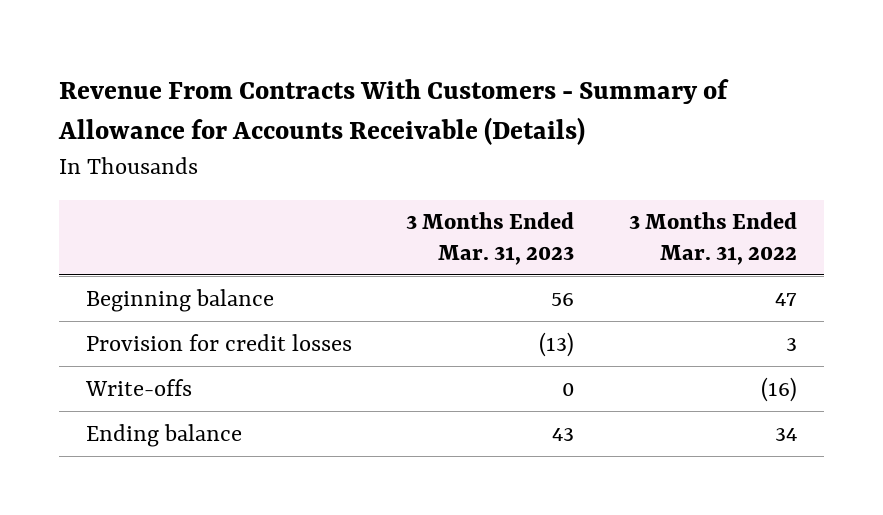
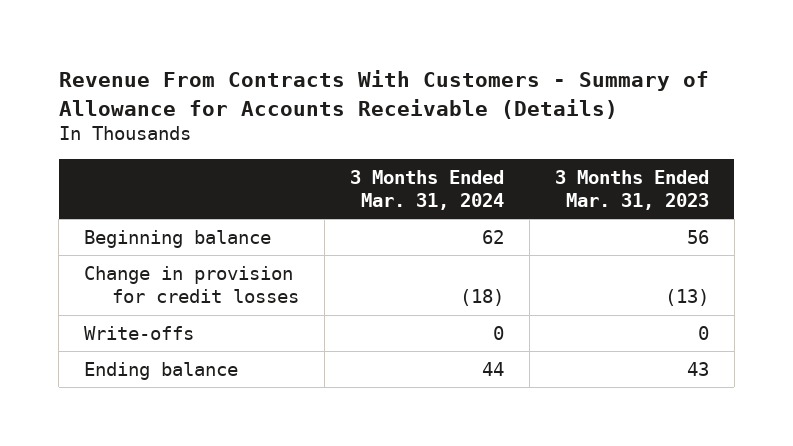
- | 3 Months Ended Mar. 31, 2023 | 3 Months Ended Mar. 31, 2022
+ | 3 Months Ended Mar. 31, 2024 | 3 Months Ended Mar. 31, 2023
- Provision for credit losses | (13) | 3
+ Change in provision for credit losses | (18) | (13)

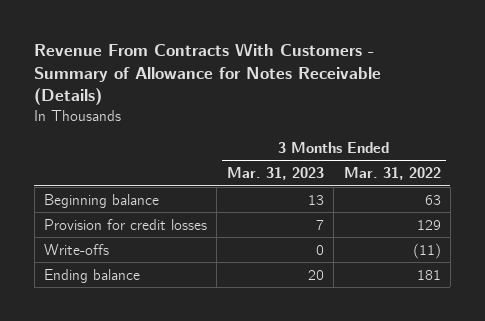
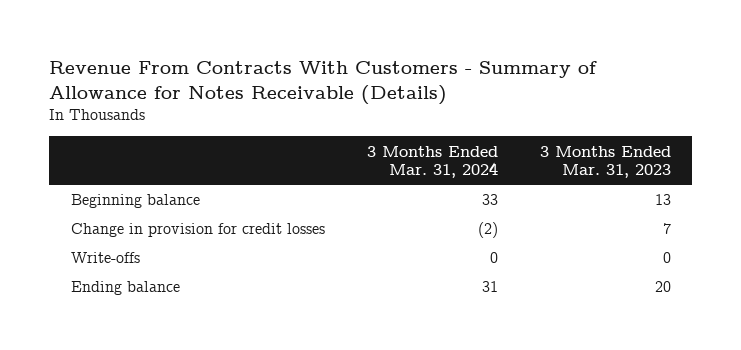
- | 3 Months Ended Mar. 31, 2023 | 3 Months Ended Mar. 31, 2022
+ | 3 Months Ended Mar. 31, 2024 | 3 Months Ended Mar. 31, 2023
- Provision for credit losses | 7 | 129
+ Change in provision for credit losses | (2) | 7

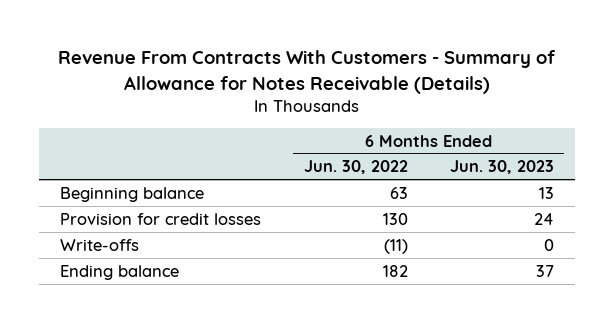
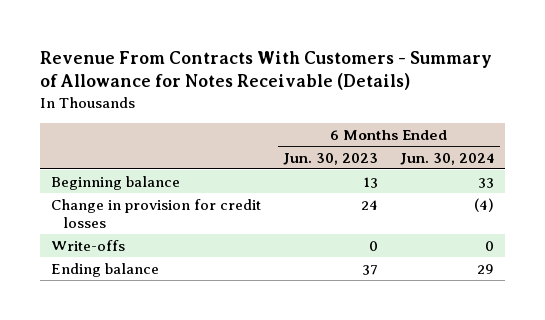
- | 6 Months Ended Jun. 30, 2022 | 6 Months Ended Jun. 30, 2023
+ | 6 Months Ended Jun. 30, 2023 | 6 Months Ended Jun. 30, 2024
- Provision for credit losses | 130 | 24
+ Change in provision for credit losses | 24 | (4)

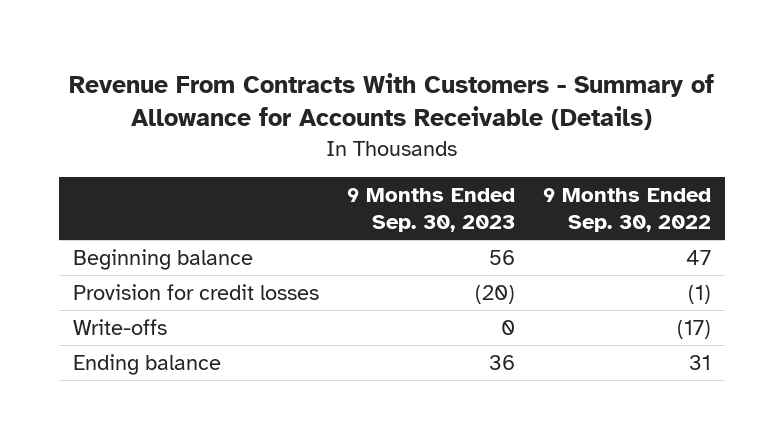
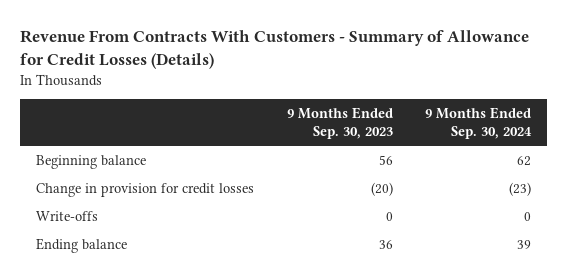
- Revenue From Contracts With Customers - Summary of Allowance for Accounts Receivable (Details)
+ Revenue From Contracts With Customers - Summary of Allowance for Credit Losses (Details)
- | 9 Months Ended Sep. 30, 2023 | 9 Months Ended Sep. 30, 2022
+ | 9 Months Ended Sep. 30, 2023 | 9 Months Ended Sep. 30, 2024
- Provision for credit losses | (20) | (1)
+ Change in provision for credit losses | (20) | (23)

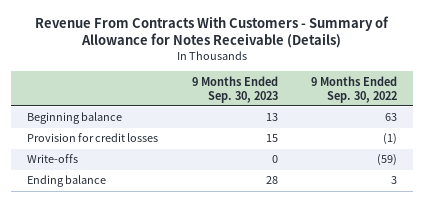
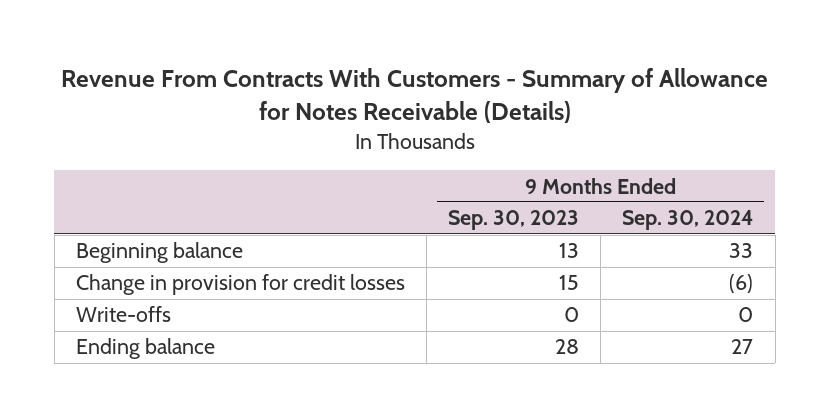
- | 9 Months Ended Sep. 30, 2023 | 9 Months Ended Sep. 30, 2022
+ | 9 Months Ended Sep. 30, 2023 | 9 Months Ended Sep. 30, 2024
- Provision for credit losses | 15 | (1)
+ Change in provision for credit losses | 15 | (6)

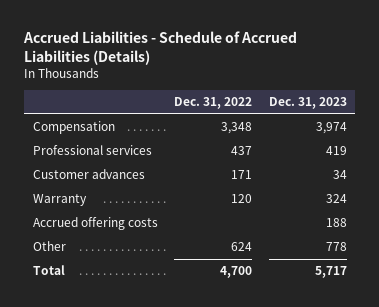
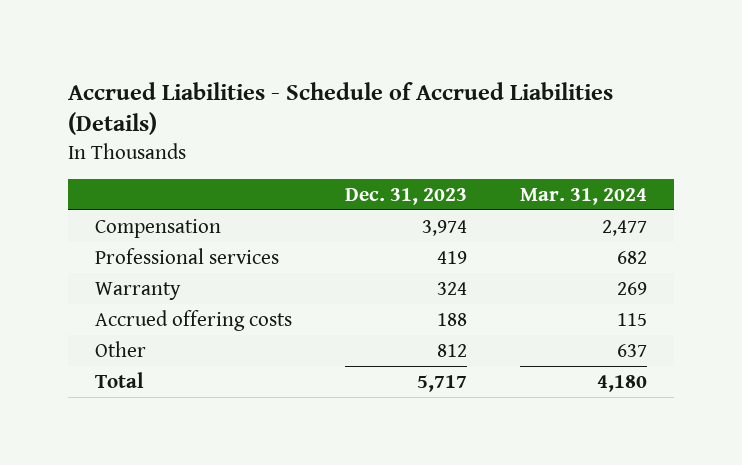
- | Dec. 31, 2022 | Dec. 31, 2023
+ | Dec. 31, 2023 | Mar. 31, 2024
- Customer advances | 171 | 34
- Other | 624 | 778
+ Other | 812 | 637

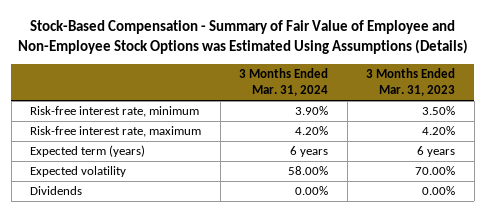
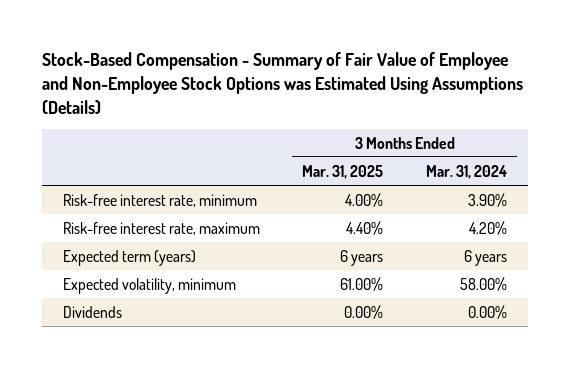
- | 3 Months Ended Mar. 31, 2024 | 3 Months Ended Mar. 31, 2023
+ | 3 Months Ended Mar. 31, 2025 | 3 Months Ended Mar. 31, 2024
- Expected volatility | 58.00% | 70.00%
+ Expected volatility, minimum | 61.00% | 58.00%

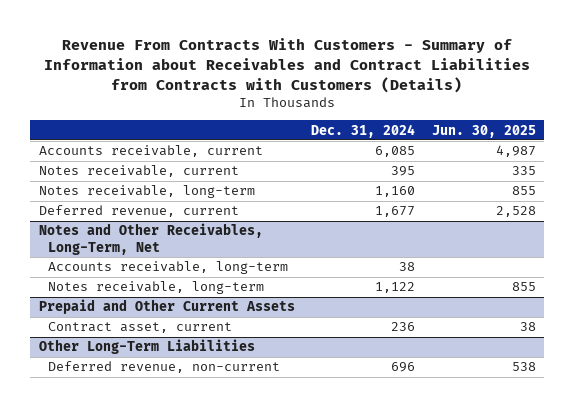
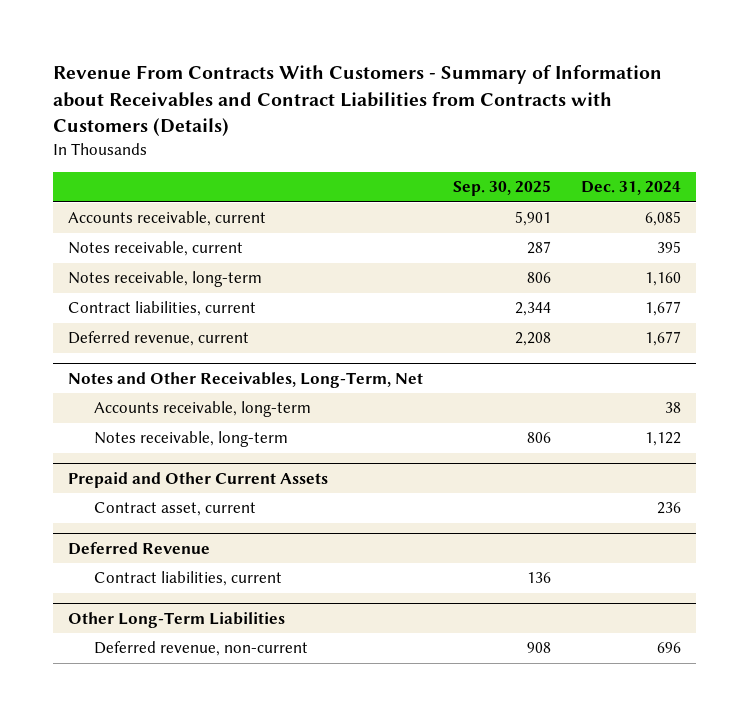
- | Dec. 31, 2024 | Jun. 30, 2025
+ | Sep. 30, 2025 | Dec. 31, 2024
+ Contract liabilities, current | 2,344 | 1,677
+ Deferred Revenue
+ Contract liabilities, current | 136 |

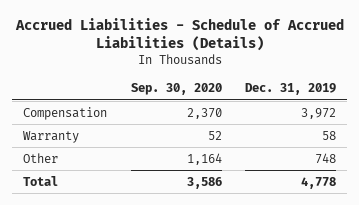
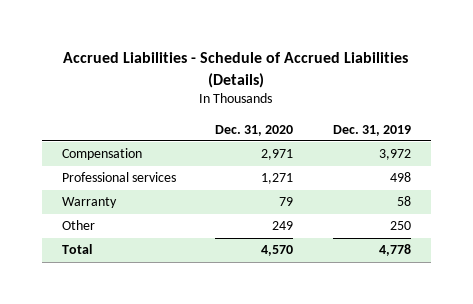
- | Sep. 30, 2020 | Dec. 31, 2019
+ | Dec. 31, 2020 | Dec. 31, 2019
+ Professional services | 1,271 | 498
- Other | 1,164 | 748
+ Other | 249 | 250

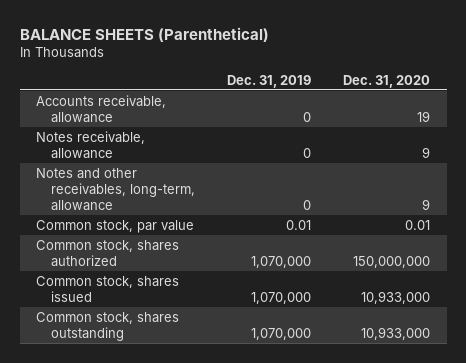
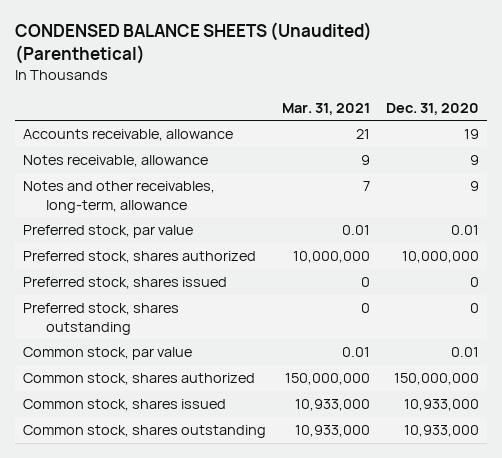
- BALANCE SHEETS (Parenthetical)
+ CONDENSED BALANCE SHEETS (Unaudited) (Parenthetical)
- | Dec. 31, 2019 | Dec. 31, 2020
+ | Mar. 31, 2021 | Dec. 31, 2020
+ Preferred stock, par value | 0.01 | 0.01
+ Preferred stock, shares authorized | 10,000,000 | 10,000,000
+ Preferred stock, shares issued | 0 | 0
+ Preferred stock, shares outstanding | 0 | 0

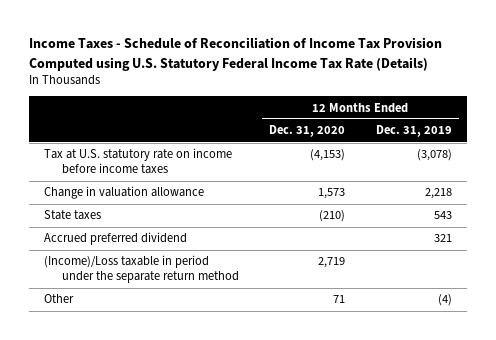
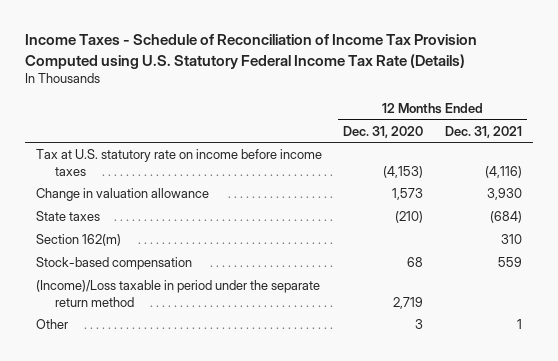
- | 12 Months Ended Dec. 31, 2020 | 12 Months Ended Dec. 31, 2019
+ | 12 Months Ended Dec. 31, 2020 | 12 Months Ended Dec. 31, 2021
- Accrued preferred dividend | | 321
+ Section 162(m) | | 310
+ Stock-based compensation | 68 | 559
- Other | 71 | (4)
+ Other | 3 | 1

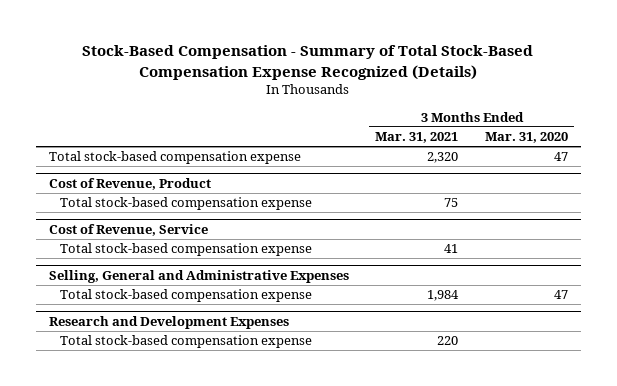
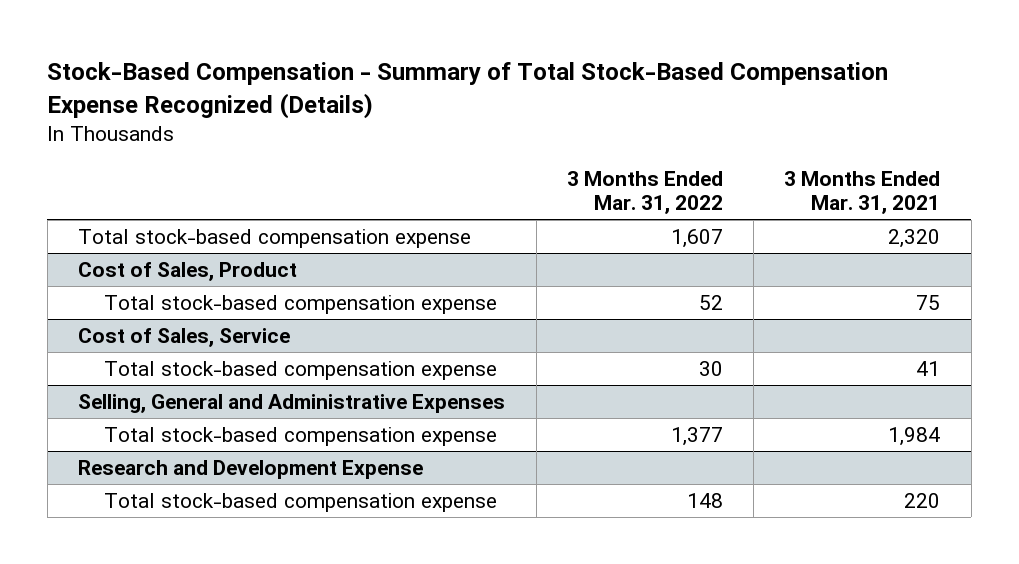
- | 3 Months Ended Mar. 31, 2021 | 3 Months Ended Mar. 31, 2020
+ | 3 Months Ended Mar. 31, 2022 | 3 Months Ended Mar. 31, 2021
- Cost of Revenue, Product
+ Cost of Sales, Product
- Cost of Revenue, Service
+ Cost of Sales, Service
- Research and Development Expenses
+ Research and Development Expense

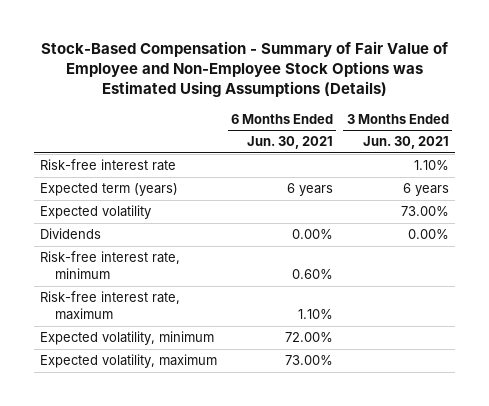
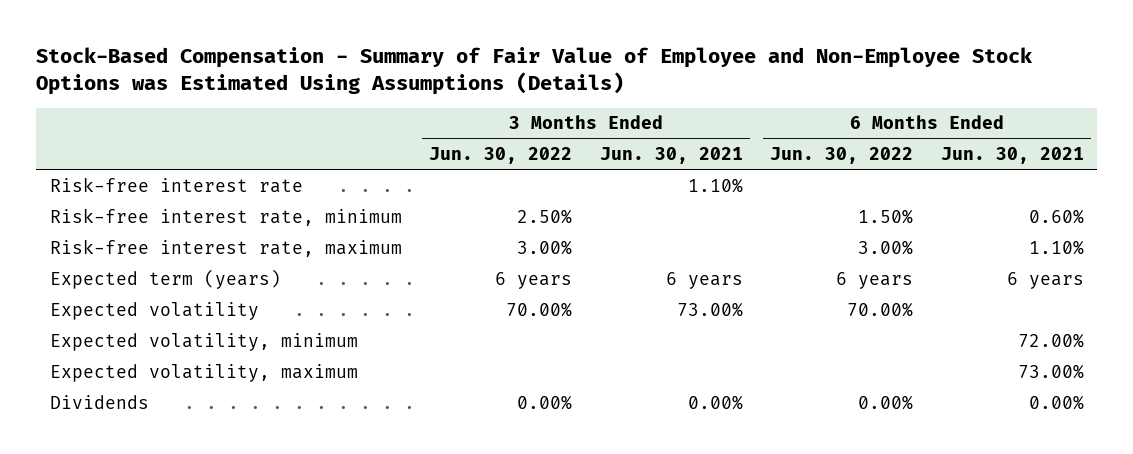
- | 6 Months Ended Jun. 30, 2021 | 3 Months Ended Jun. 30, 2021
+ | 3 Months Ended Jun. 30, 2022 | 3 Months Ended Jun. 30, 2021 | 6 Months Ended Jun. 30, 2022 | 6 Months Ended Jun. 30, 2021
moved down: Expected term (years) | 6 years | 6 years | 6 years | 6 years
moved down: Expected volatility | 70.00% | 73.00% | 70.00% |
moved down: Dividends | 0.00% | 0.00% | 0.00% | 0.00%

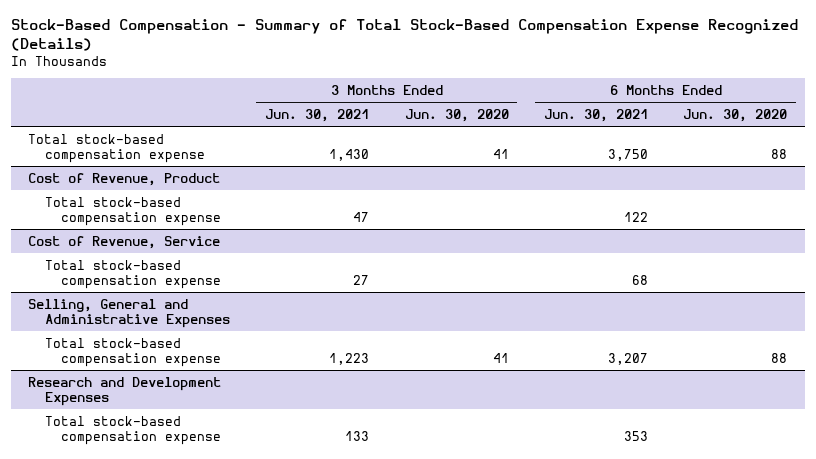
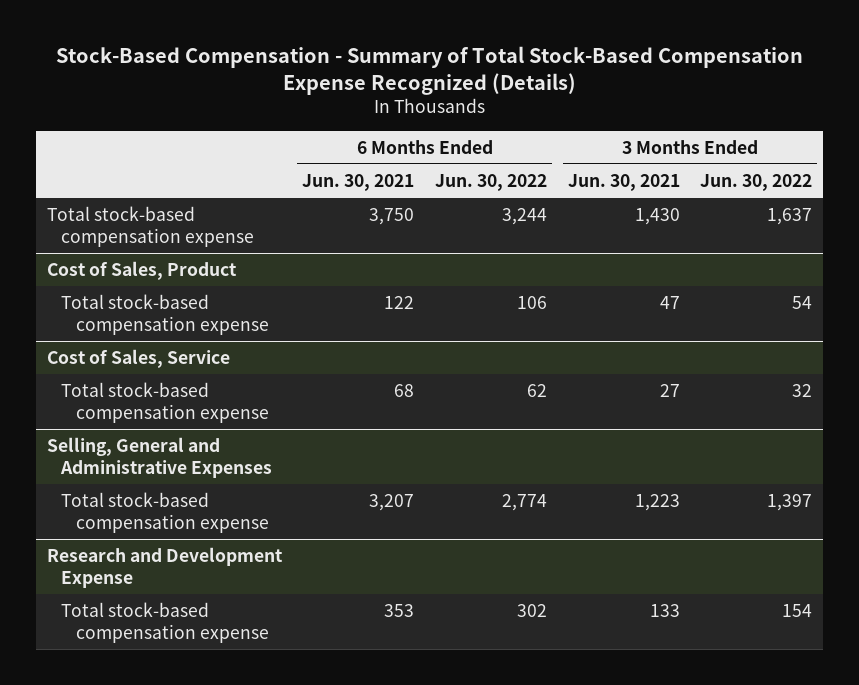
- | 3 Months Ended Jun. 30, 2021 | 3 Months Ended Jun. 30, 2020 | 6 Months Ended Jun. 30, 2021 | 6 Months Ended Jun. 30, 2020
+ | 6 Months Ended Jun. 30, 2021 | 6 Months Ended Jun. 30, 2022 | 3 Months Ended Jun. 30, 2021 | 3 Months Ended Jun. 30, 2022
- Cost of Revenue, Product
+ Cost of Sales, Product
- Cost of Revenue, Service
+ Cost of Sales, Service
- Research and Development Expenses
+ Research and Development Expense

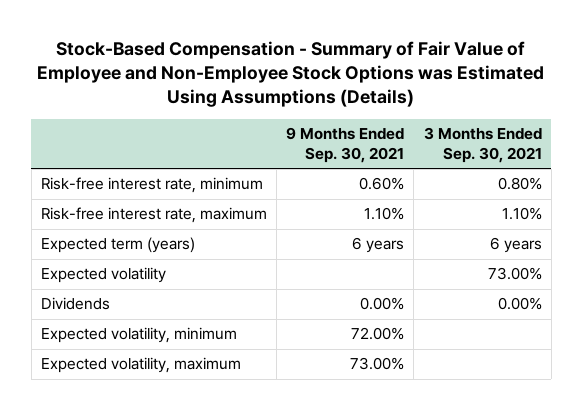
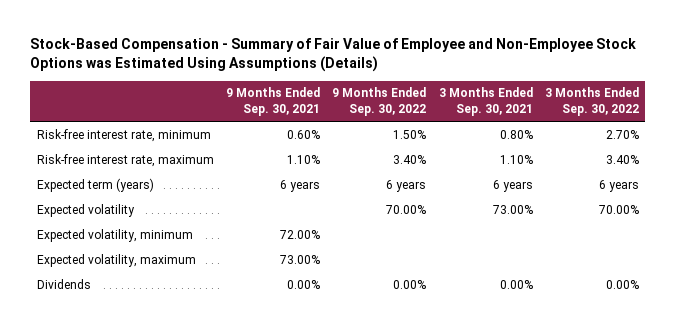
- | 9 Months Ended Sep. 30, 2021 | 3 Months Ended Sep. 30, 2021
+ | 9 Months Ended Sep. 30, 2021 | 9 Months Ended Sep. 30, 2022 | 3 Months Ended Sep. 30, 2021 | 3 Months Ended Sep. 30, 2022
moved down: Dividends | 0.00% | 0.00% | 0.00% | 0.00%

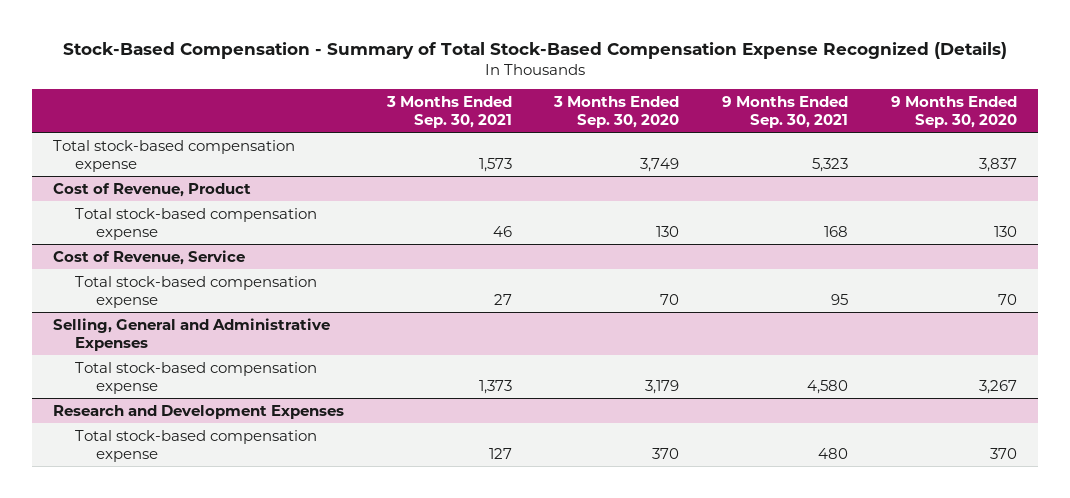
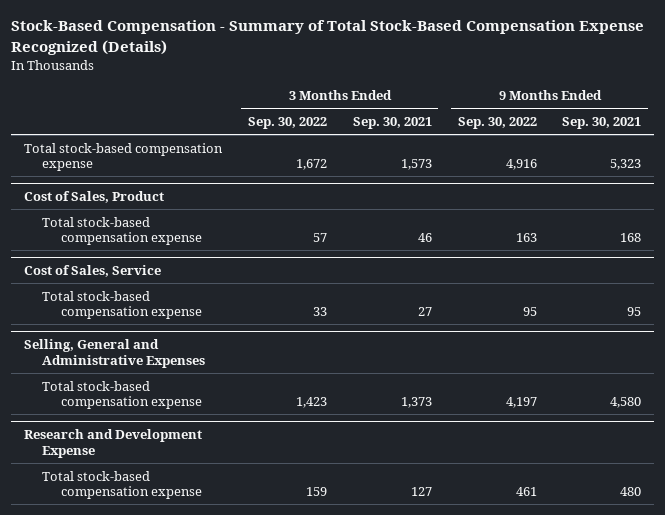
- | 3 Months Ended Sep. 30, 2021 | 3 Months Ended Sep. 30, 2020 | 9 Months Ended Sep. 30, 2021 | 9 Months Ended Sep. 30, 2020
+ | 3 Months Ended Sep. 30, 2022 | 3 Months Ended Sep. 30, 2021 | 9 Months Ended Sep. 30, 2022 | 9 Months Ended Sep. 30, 2021
- Cost of Revenue, Product
+ Cost of Sales, Product
- Cost of Revenue, Service
+ Cost of Sales, Service
- Research and Development Expenses
+ Research and Development Expense

